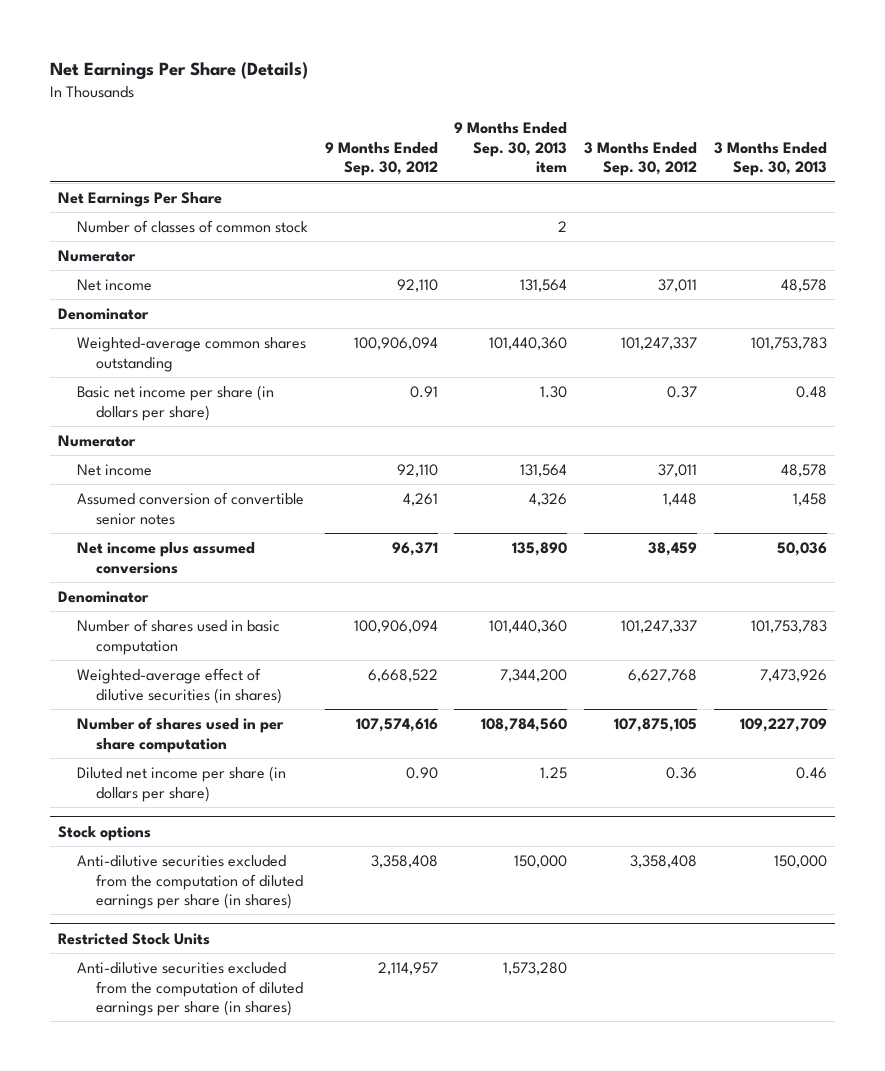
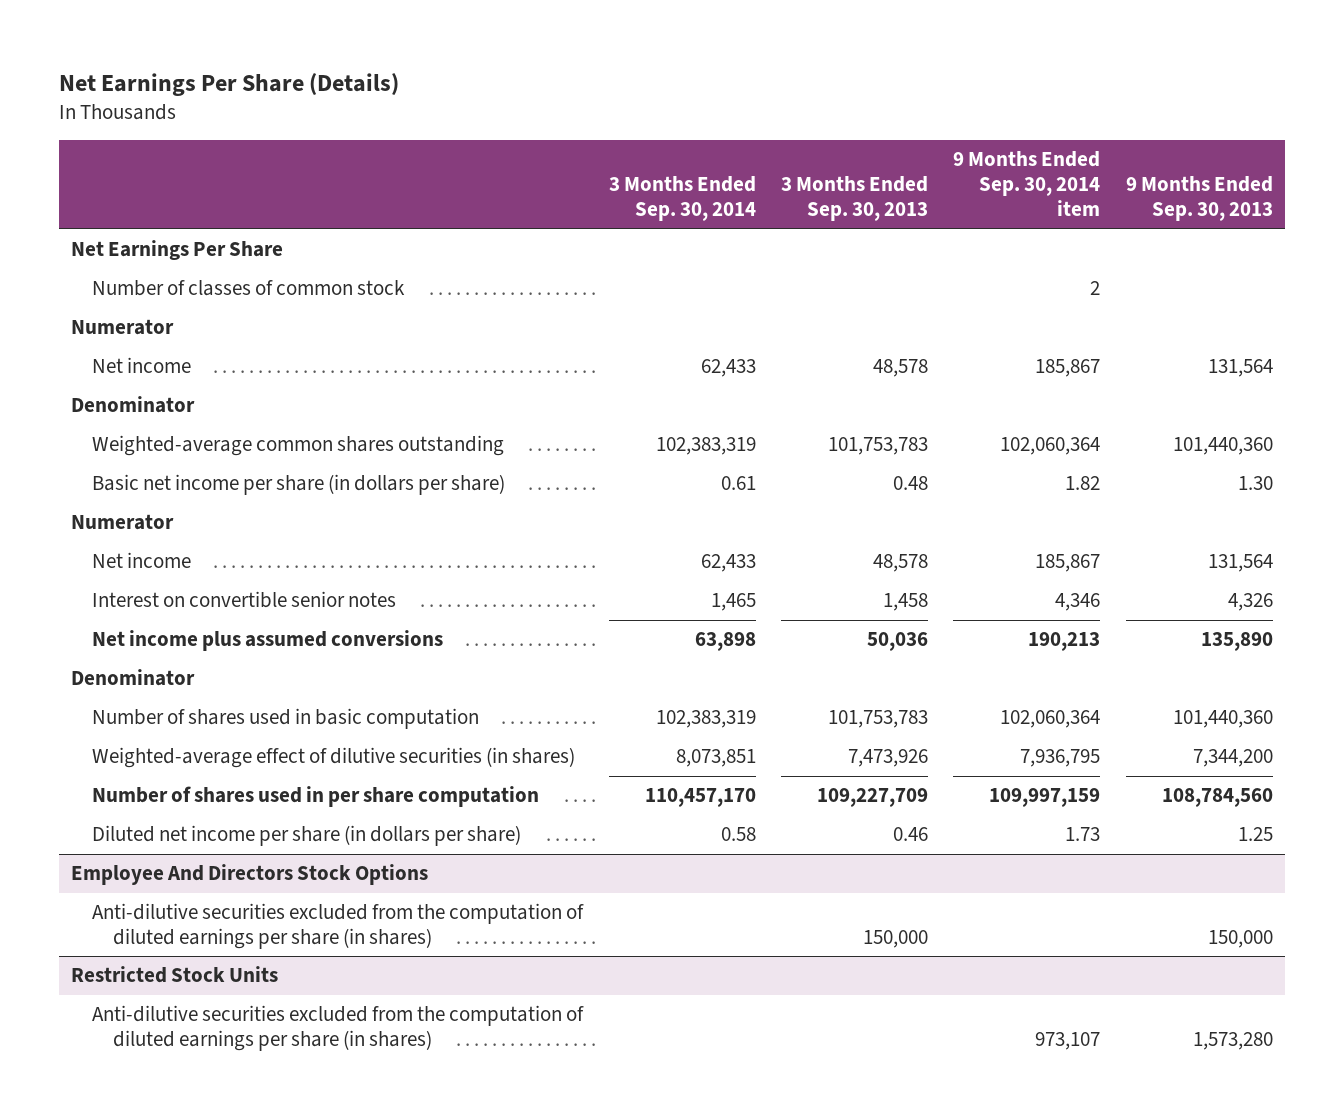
- | 9 Months Ended Sep. 30, 2012 | 9 Months Ended Sep. 30, 2013 item | 3 Months Ended Sep. 30, 2012 | 3 Months Ended Sep. 30, 2013
+ | 3 Months Ended Sep. 30, 2014 | 3 Months Ended Sep. 30, 2013 | 9 Months Ended Sep. 30, 2014 item | 9 Months Ended Sep. 30, 2013
- Assumed conversion of convertible senior notes | 4,261 | 4,326 | 1,448 | 1,458
+ Interest on convertible senior notes | 1,465 | 1,458 | 4,346 | 4,326
- Stock options
+ Employee And Directors Stock Options

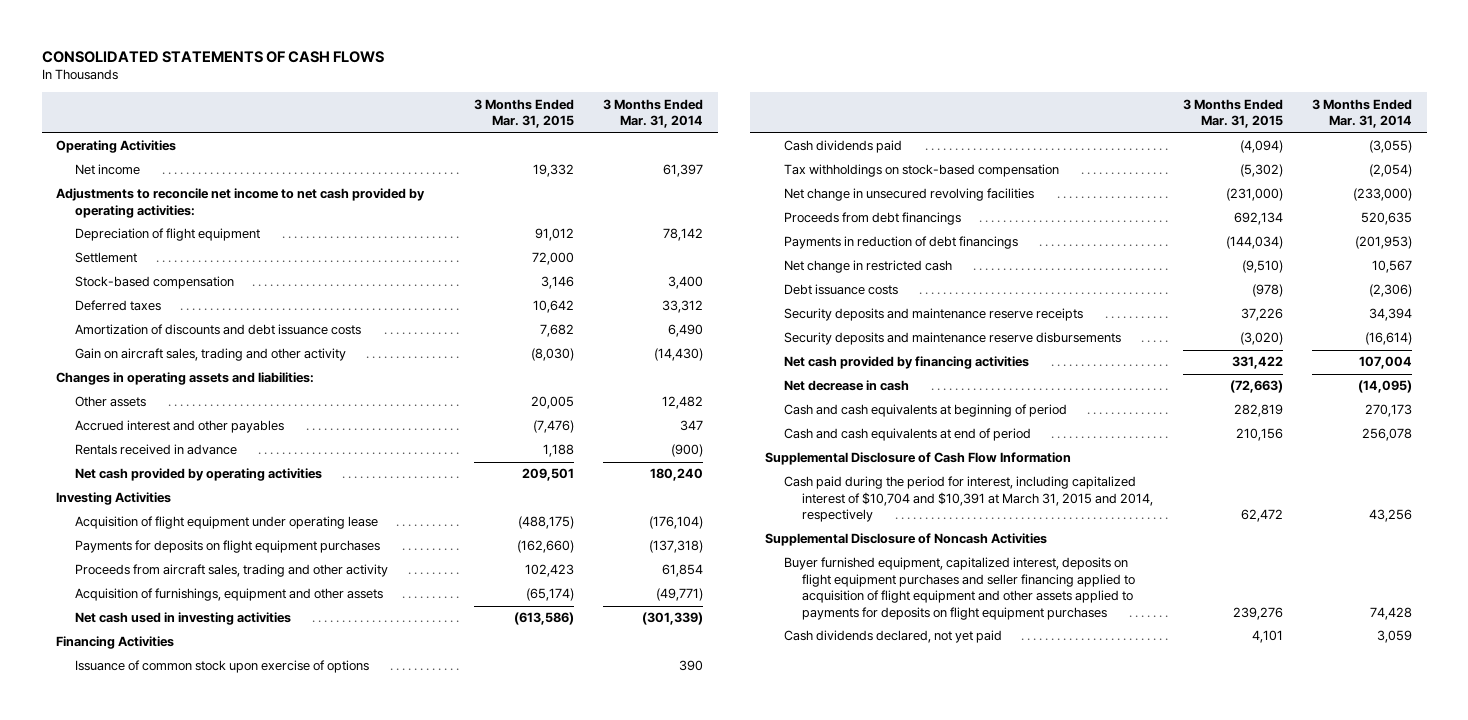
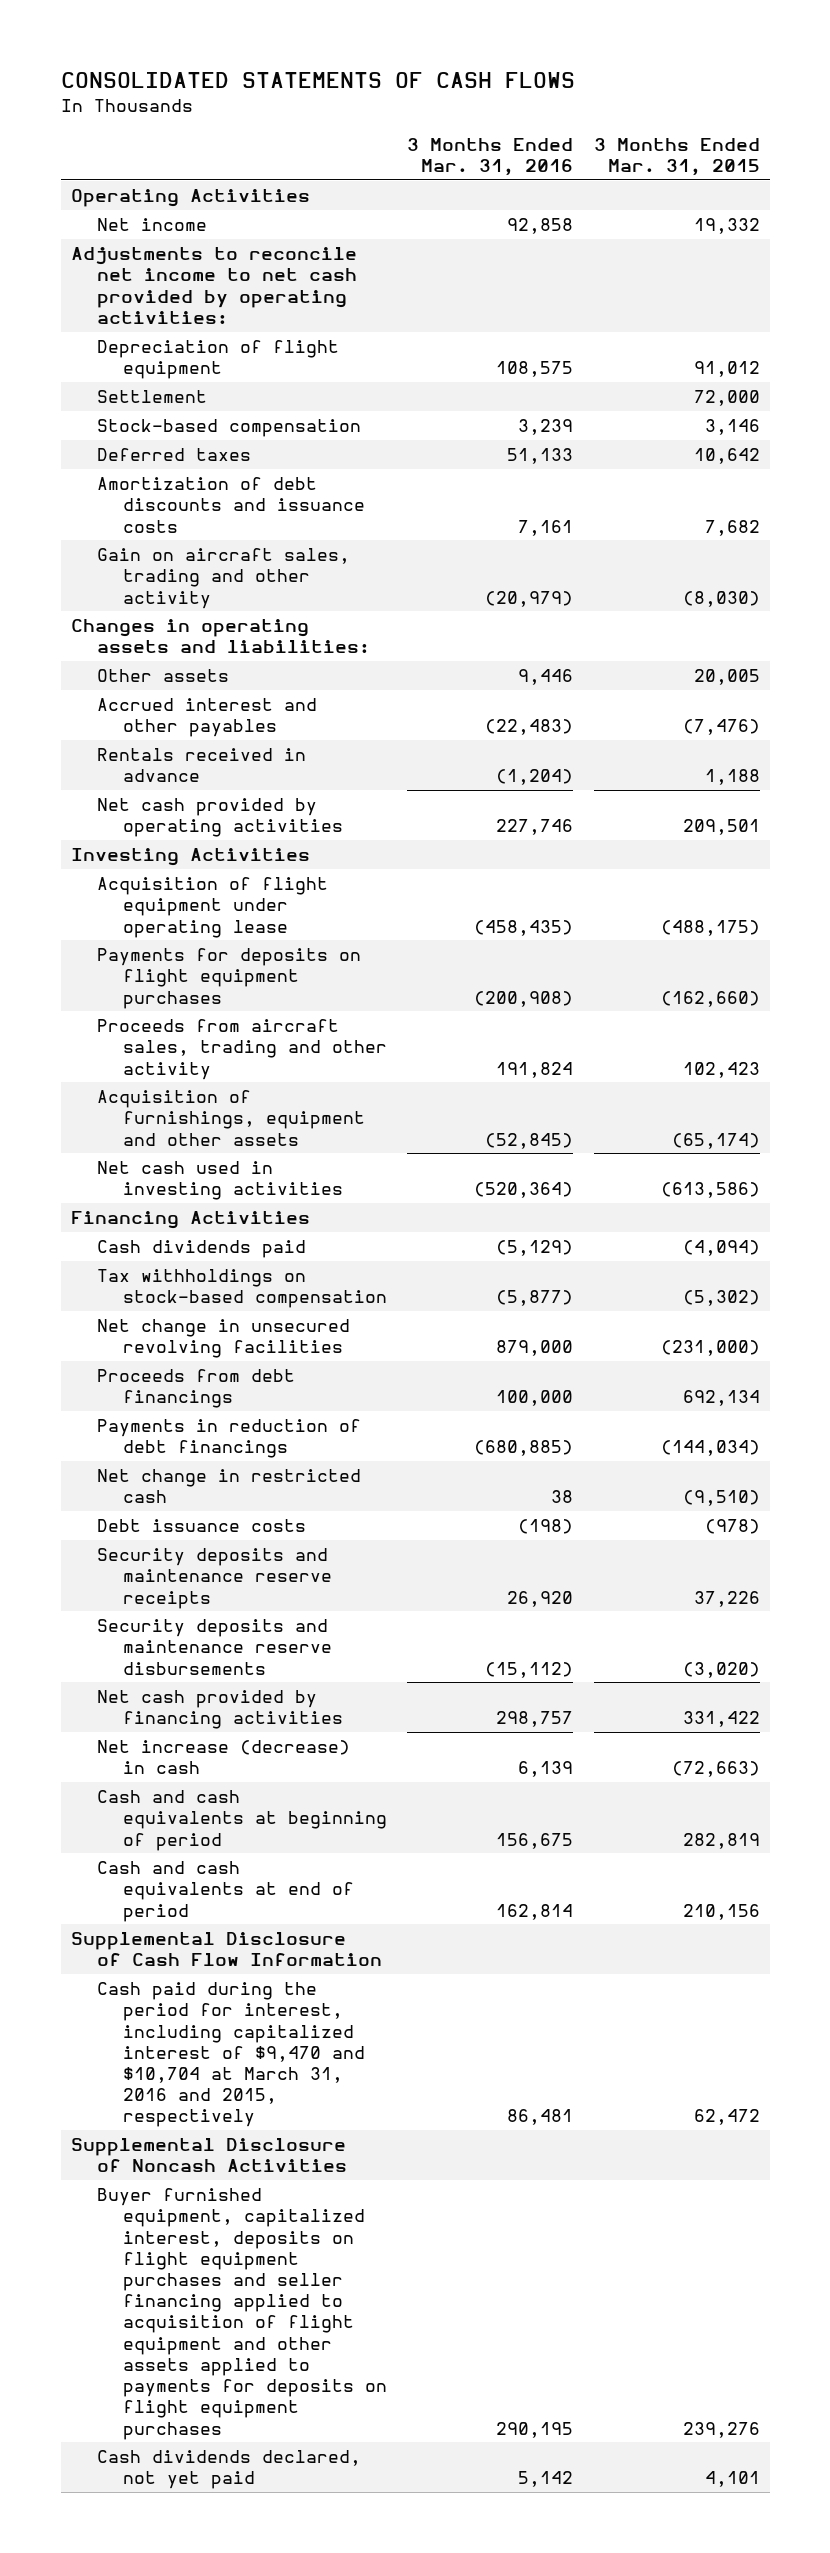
- | 3 Months Ended Mar. 31, 2015 | 3 Months Ended Mar. 31, 2014
+ | 3 Months Ended Mar. 31, 2016 | 3 Months Ended Mar. 31, 2015
- Amortization of discounts and debt issuance costs | 7,682 | 6,490
+ Amortization of debt discounts and issuance costs | 7,161 | 7,682
- Issuance of common stock upon exercise of options | | 390
- Net decrease in cash | (72,663) | (14,095)
+ Net increase (decrease) in cash | 6,139 | (72,663)
- Cash paid during the period for interest, including capitalized interest of $10,704 and $10,391 at March 31, 2015 and 2014, respectively | 62,472 | 43,256
+ Cash paid during the period for interest, including capitalized interest of $9,470 and $10,704 at March 31, 2016 and 2015, respectively | 86,481 | 62,472

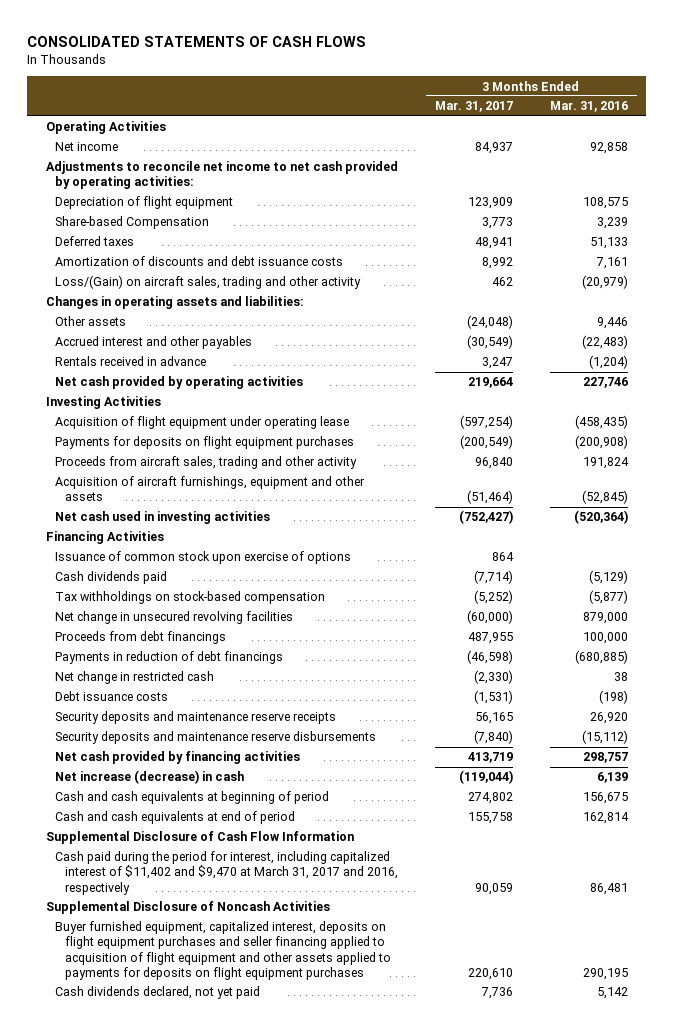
- | 3 Months Ended Mar. 31, 2016 | 3 Months Ended Mar. 31, 2015
+ | 3 Months Ended Mar. 31, 2017 | 3 Months Ended Mar. 31, 2016
- Settlement | | 72,000
- Stock-based compensation | 3,239 | 3,146
+ Share-based Compensation | 3,773 | 3,239
- Amortization of debt discounts and issuance costs | 7,161 | 7,682
- Gain on aircraft sales, trading and other activity | (20,979) | (8,030)
+ Amortization of discounts and debt issuance costs | 8,992 | 7,161
+ Loss/(Gain) on aircraft sales, trading and other activity | 462 | (20,979)
- Acquisition of furnishings, equipment and other assets | (52,845) | (65,174)
+ Acquisition of aircraft furnishings, equipment and other assets | (51,464) | (52,845)
+ Issuance of common stock upon exercise of options | 864 |
- Cash paid during the period for interest, including capitalized interest of $9,470 and $10,704 at March 31, 2016 and 2015, respectively | 86,481 | 62,472
+ Cash paid during the period for interest, including capitalized interest of $11,402 and $9,470 at March 31, 2017 and 2016, respectively | 90,059 | 86,481

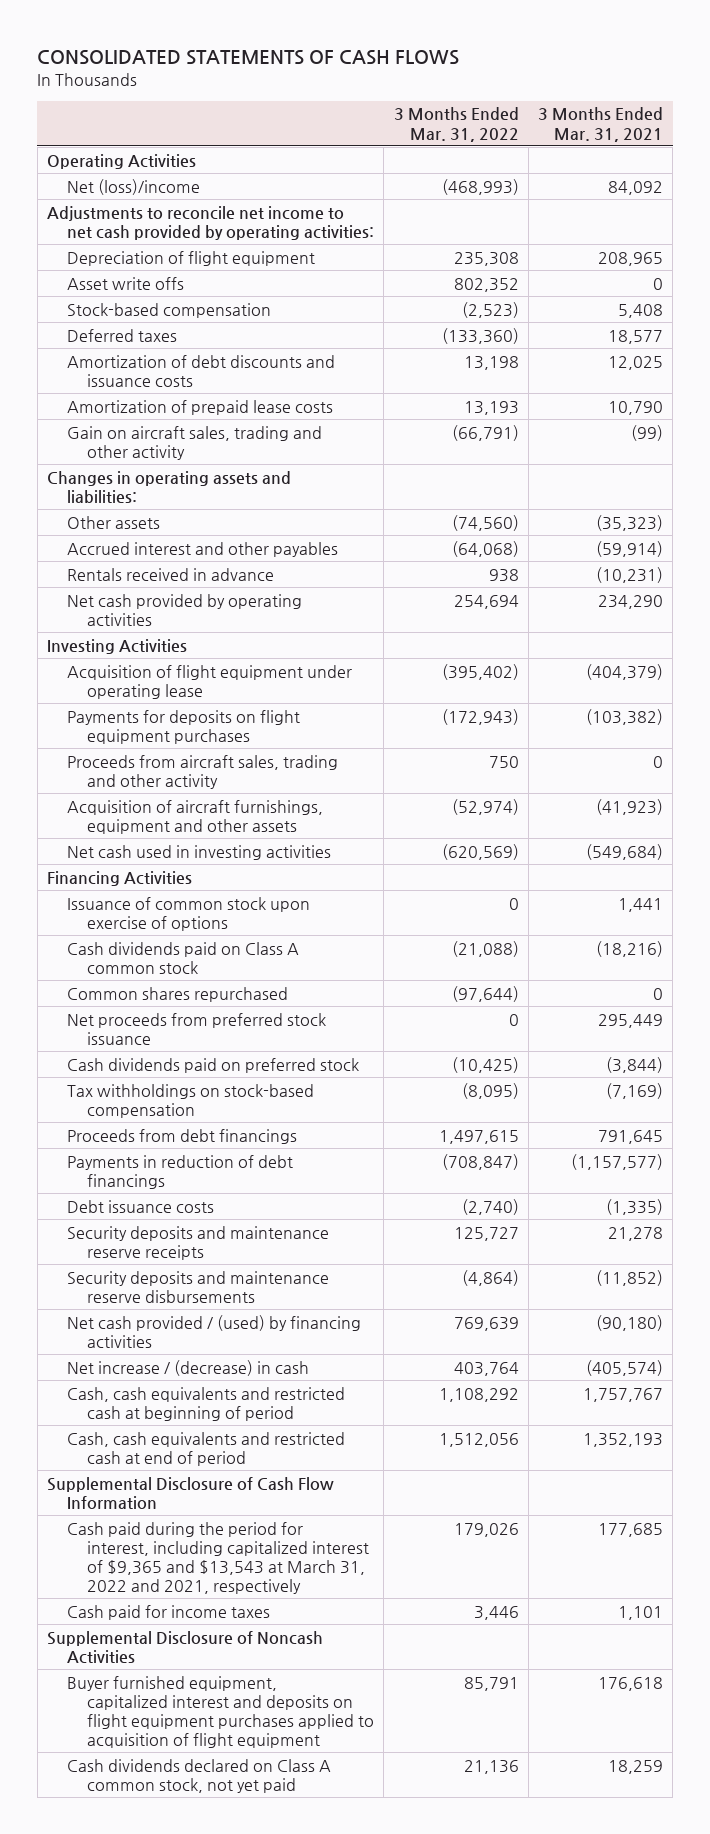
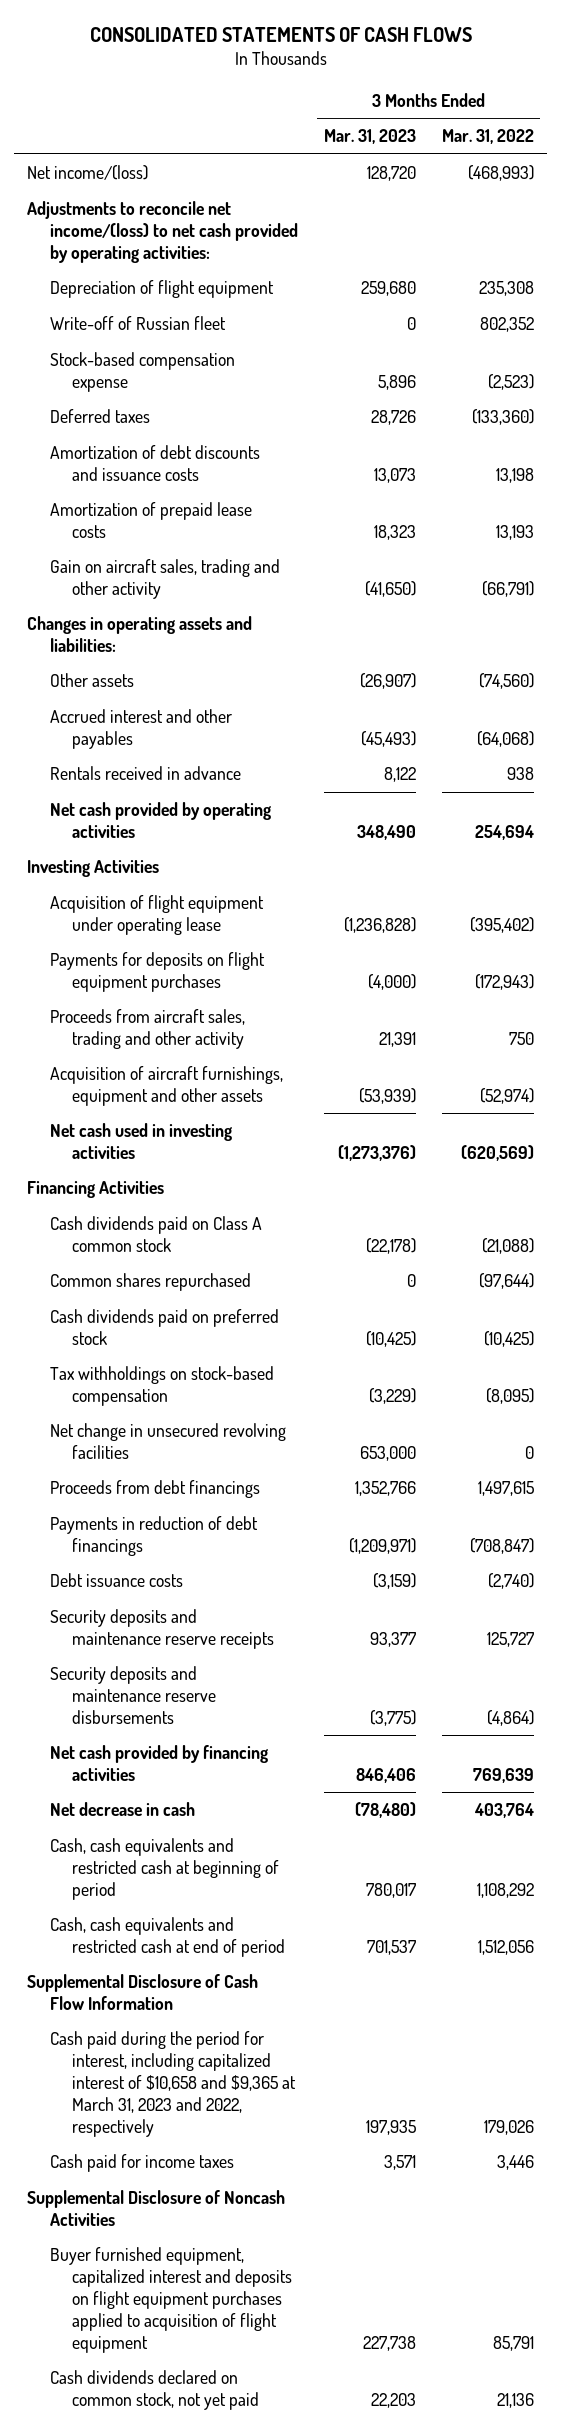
- | 3 Months Ended Mar. 31, 2022 | 3 Months Ended Mar. 31, 2021
+ | 3 Months Ended Mar. 31, 2023 | 3 Months Ended Mar. 31, 2022
- Operating Activities
- Net (loss)/income | (468,993) | 84,092
- Adjustments to reconcile net income to net cash provided by operating activities:
+ Net income/(loss) | 128,720 | (468,993)
+ Adjustments to reconcile net income/(loss) to net cash provided by operating activities:
- Asset write offs | 802,352 | 0
- Stock-based compensation | (2,523) | 5,408
+ Write-off of Russian fleet | 0 | 802,352
+ Stock-based compensation expense | 5,896 | (2,523)
- Issuance of common stock upon exercise of options | 0 | 1,441
- Net proceeds from preferred stock issuance | 0 | 295,449
+ Net change in unsecured revolving facilities | 653,000 | 0
- Net cash provided / (used) by financing activities | 769,639 | (90,180)
- Net increase / (decrease) in cash | 403,764 | (405,574)
+ Net cash provided by financing activities | 846,406 | 769,639
+ Net decrease in cash | (78,480) | 403,764
- Cash paid during the period for interest, including capitalized interest of $9,365 and $13,543 at March 31, 2022 and 2021, respectively | 179,026 | 177,685
+ Cash paid during the period for interest, including capitalized interest of $10,658 and $9,365 at March 31, 2023 and 2022, respectively | 197,935 | 179,026
- Cash dividends declared on Class A common stock, not yet paid | 21,136 | 18,259
+ Cash dividends declared on common stock, not yet paid | 22,203 | 21,136

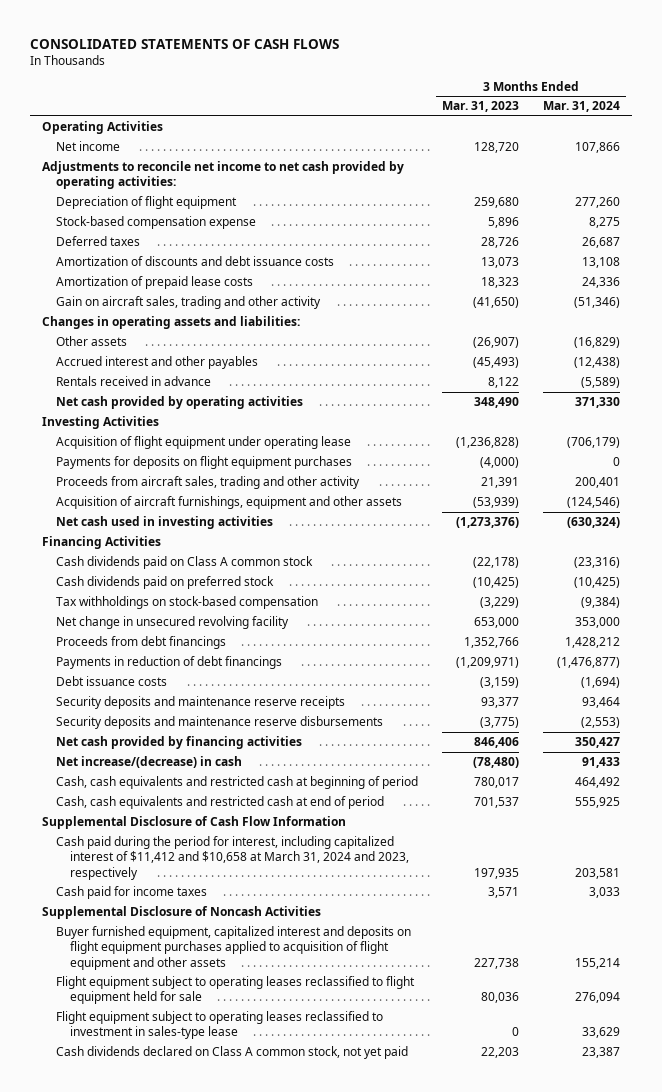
- | 3 Months Ended Mar. 31, 2023 | 3 Months Ended Mar. 31, 2022
+ | 3 Months Ended Mar. 31, 2023 | 3 Months Ended Mar. 31, 2024
- Net income/(loss) | 128,720 | (468,993)
- Adjustments to reconcile net income/(loss) to net cash provided by operating activities:
+ Operating Activities
+ Net income | 128,720 | 107,866
+ Adjustments to reconcile net income to net cash provided by operating activities:
- Write-off of Russian fleet | 0 | 802,352
- Amortization of debt discounts and issuance costs | 13,073 | 13,198
+ Amortization of discounts and debt issuance costs | 13,073 | 13,108
- Common shares repurchased | 0 | (97,644)
- Net change in unsecured revolving facilities | 653,000 | 0
+ Net change in unsecured revolving facility | 653,000 | 353,000
- Net decrease in cash | (78,480) | 403,764
+ Net increase/(decrease) in cash | (78,480) | 91,433
- Cash paid during the period for interest, including capitalized interest of $10,658 and $9,365 at March 31, 2023 and 2022, respectively | 197,935 | 179,026
+ Cash paid during the period for interest, including capitalized interest of $11,412 and $10,658 at March 31, 2024 and 2023, respectively | 197,935 | 203,581
- Buyer furnished equipment, capitalized interest and deposits on flight equipment purchases applied to acquisition of flight equipment | 227,738 | 85,791
- Cash dividends declared on common stock, not yet paid | 22,203 | 21,136
+ Buyer furnished equipment, capitalized interest and deposits on flight equipment purchases applied to acquisition of flight equipment and other assets | 227,738 | 155,214
+ Flight equipment subject to operating leases reclassified to flight equipment held for sale | 80,036 | 276,094
+ Flight equipment subject to operating leases reclassified to investment in sales-type lease | 0 | 33,629
+ Cash dividends declared on Class A common stock, not yet paid | 22,203 | 23,387

